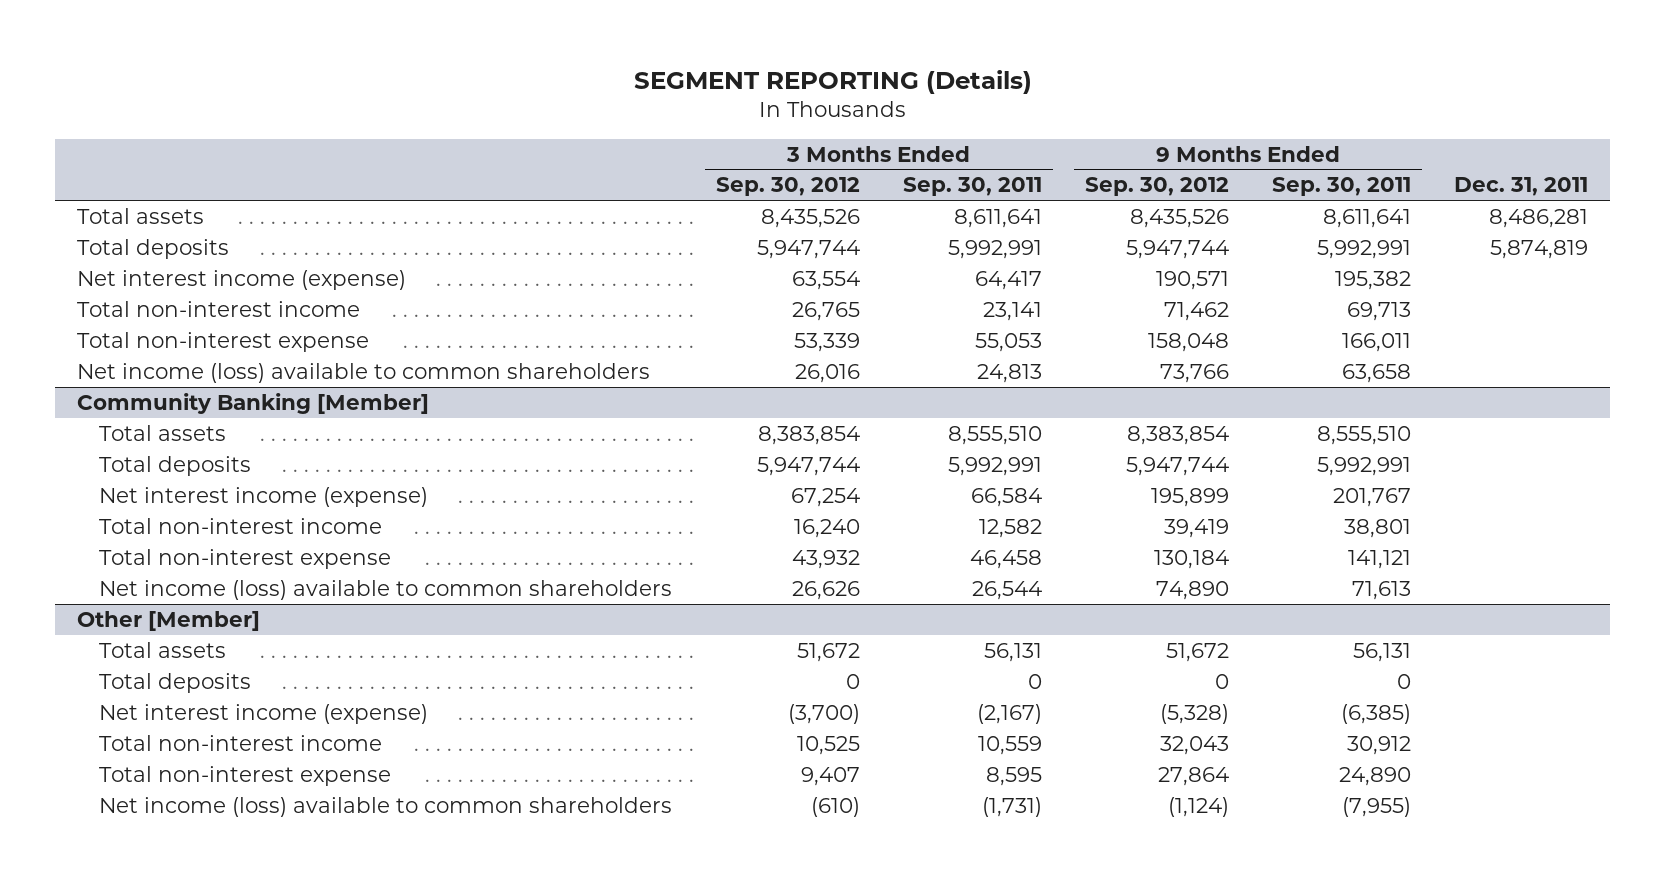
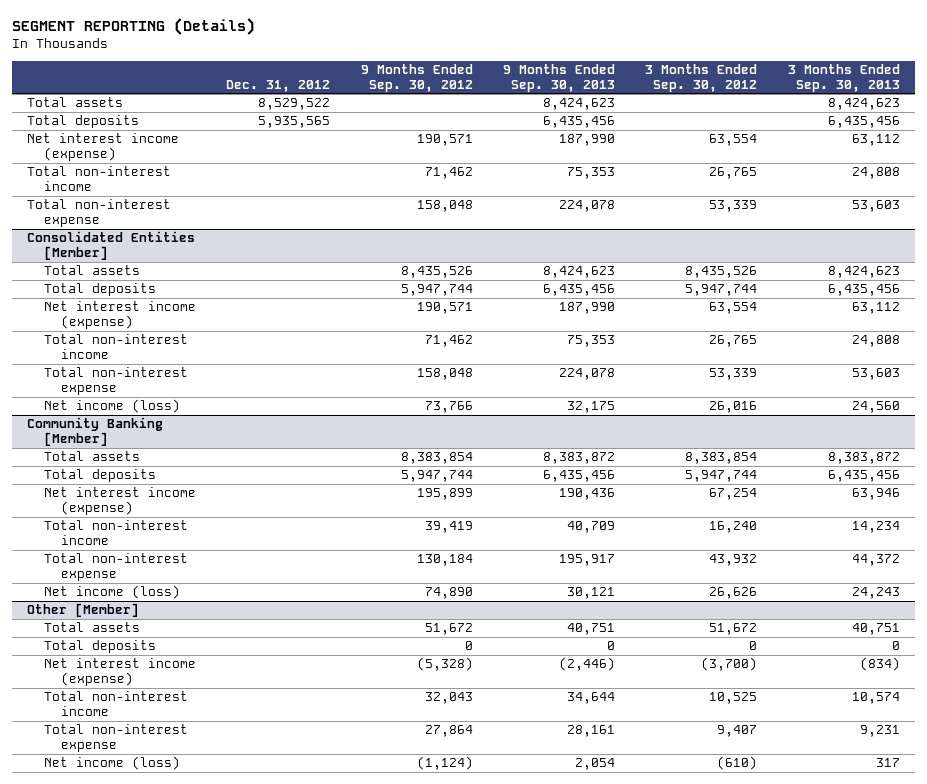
- | 3 Months Ended Sep. 30, 2012 | 3 Months Ended Sep. 30, 2011 | 9 Months Ended Sep. 30, 2012 | 9 Months Ended Sep. 30, 2011 | Dec. 31, 2011
+ | Dec. 31, 2012 | 9 Months Ended Sep. 30, 2012 | 9 Months Ended Sep. 30, 2013 | 3 Months Ended Sep. 30, 2012 | 3 Months Ended Sep. 30, 2013
+ Total assets | 8,529,522 | | 8,424,623 | | 8,424,623
+ Total deposits | 5,935,565 | | 6,435,456 | | 6,435,456
+ Net interest income (expense) | | 190,571 | 187,990 | 63,554 | 63,112
+ Total non-interest income | | 71,462 | 75,353 | 26,765 | 24,808
+ Total non-interest expense | | 158,048 | 224,078 | 53,339 | 53,603
+ Consolidated Entities [Member]
- Net income (loss) available to common shareholders | 26,016 | 24,813 | 73,766 | 63,658 |
+ Net income (loss) | | 73,766 | 32,175 | 26,016 | 24,560
@ Community Banking [Member]
- Net income (loss) available to common shareholders | 26,626 | 26,544 | 74,890 | 71,613 |
+ Net income (loss) | | 74,890 | 30,121 | 26,626 | 24,243
@ Other [Member]
- Net income (loss) available to common shareholders | (610) | (1,731) | (1,124) | (7,955) |
+ Net income (loss) | | (1,124) | 2,054 | (610) | 317

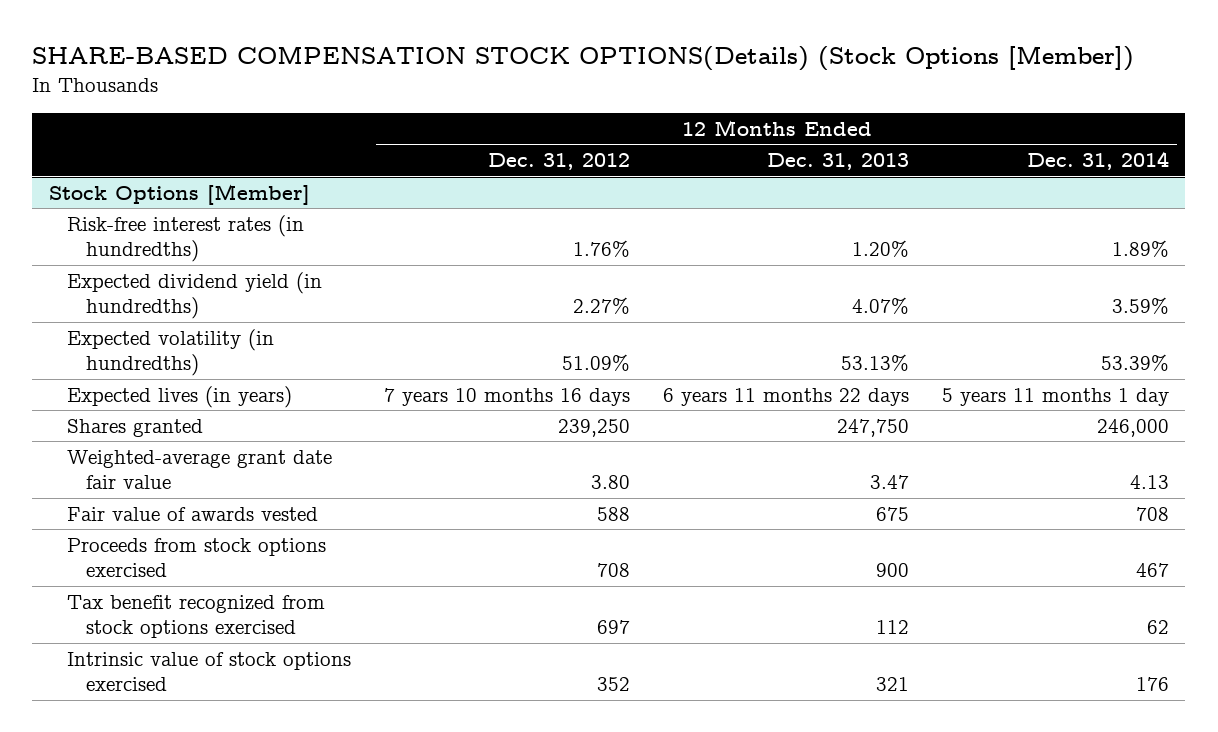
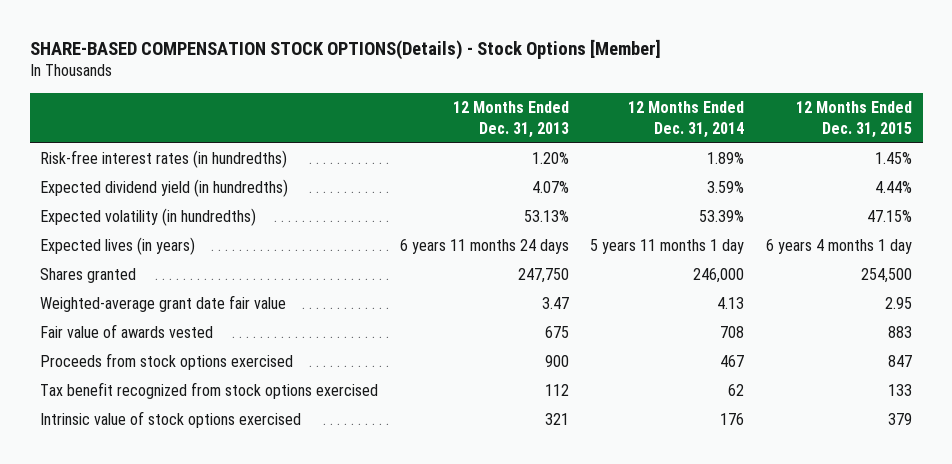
- SHARE-BASED COMPENSATION STOCK OPTIONS(Details) (Stock Options [Member])
+ SHARE-BASED COMPENSATION STOCK OPTIONS(Details) - Stock Options [Member]
- | 12 Months Ended Dec. 31, 2012 | 12 Months Ended Dec. 31, 2013 | 12 Months Ended Dec. 31, 2014
+ | 12 Months Ended Dec. 31, 2013 | 12 Months Ended Dec. 31, 2014 | 12 Months Ended Dec. 31, 2015
- Stock Options [Member]
- Expected lives (in years) | 7 years 10 months 16 days | 6 years 11 months 22 days | 5 years 11 months 1 day
+ Expected lives (in years) | 6 years 11 months 24 days | 5 years 11 months 1 day | 6 years 4 months 1 day

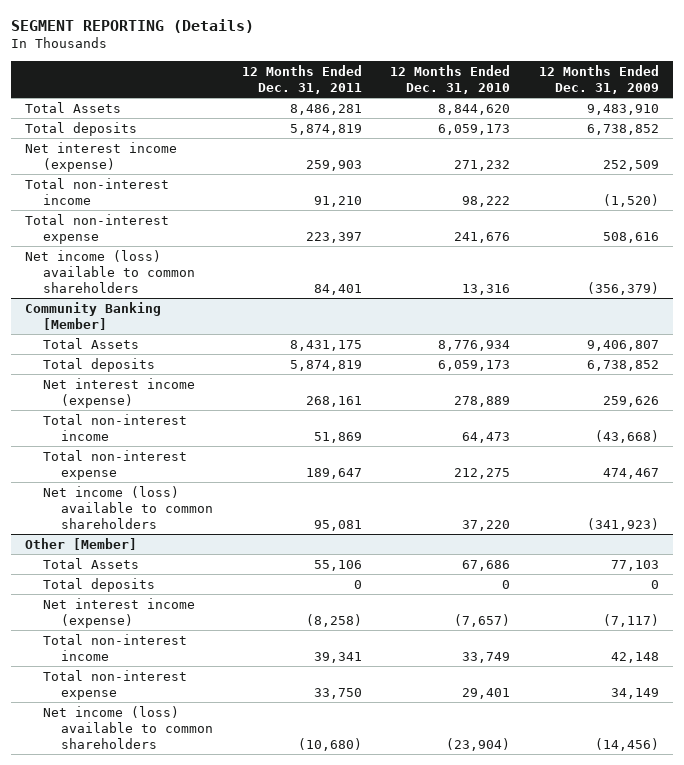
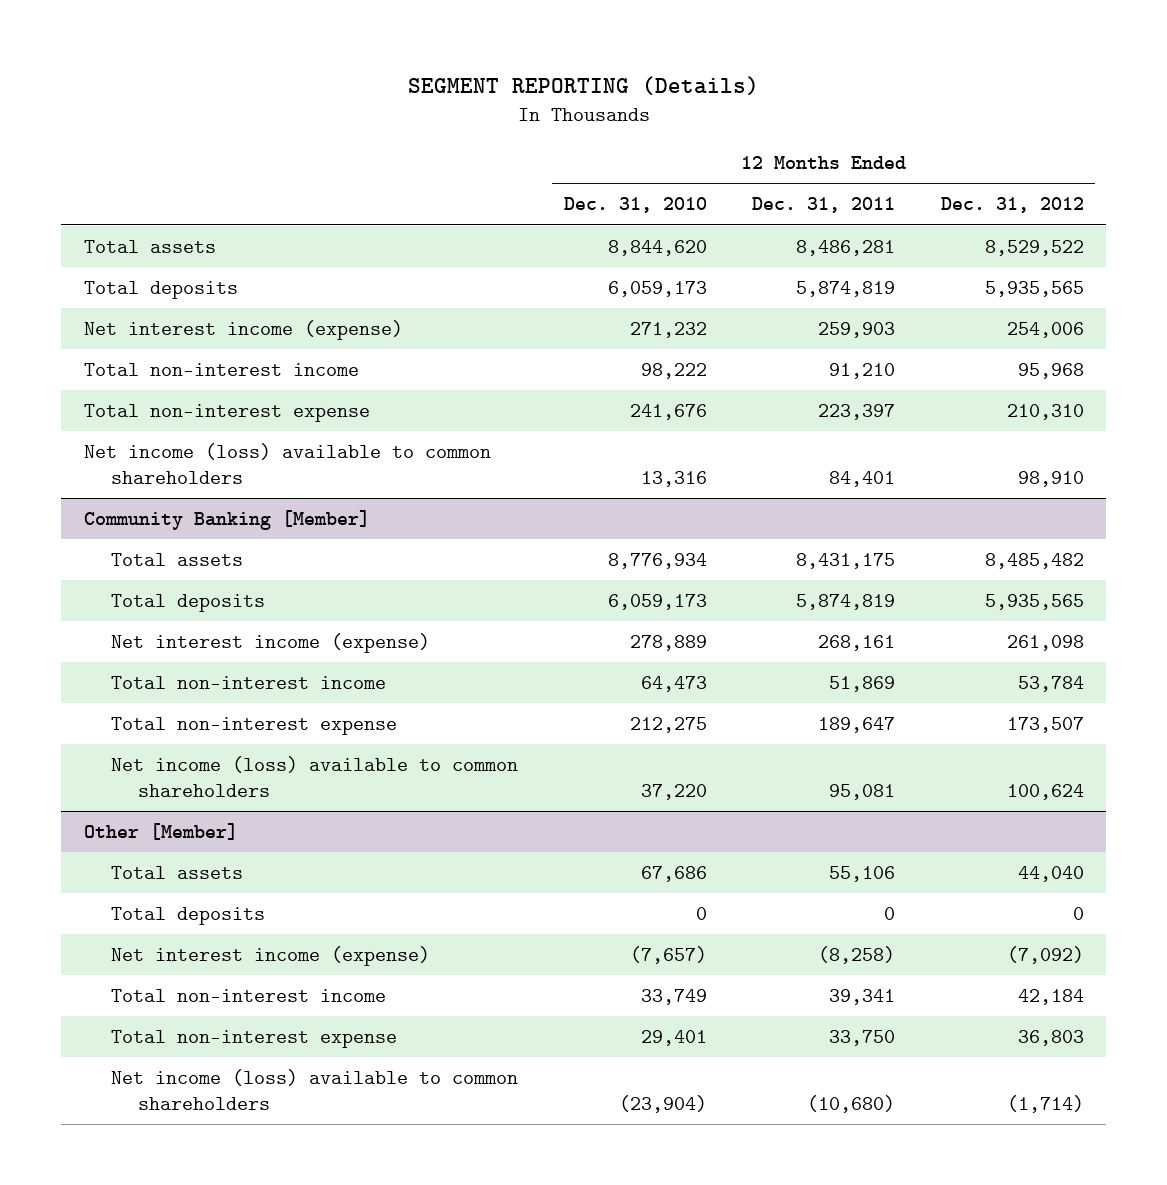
- | 12 Months Ended Dec. 31, 2011 | 12 Months Ended Dec. 31, 2010 | 12 Months Ended Dec. 31, 2009
+ | 12 Months Ended Dec. 31, 2010 | 12 Months Ended Dec. 31, 2011 | 12 Months Ended Dec. 31, 2012
- Total Assets | 8,486,281 | 8,844,620 | 9,483,910
+ Total assets | 8,844,620 | 8,486,281 | 8,529,522
@ Community Banking [Member]
- Total Assets | 8,431,175 | 8,776,934 | 9,406,807
+ Total assets | 8,776,934 | 8,431,175 | 8,485,482
@ Other [Member]
- Total Assets | 55,106 | 67,686 | 77,103
+ Total assets | 67,686 | 55,106 | 44,040

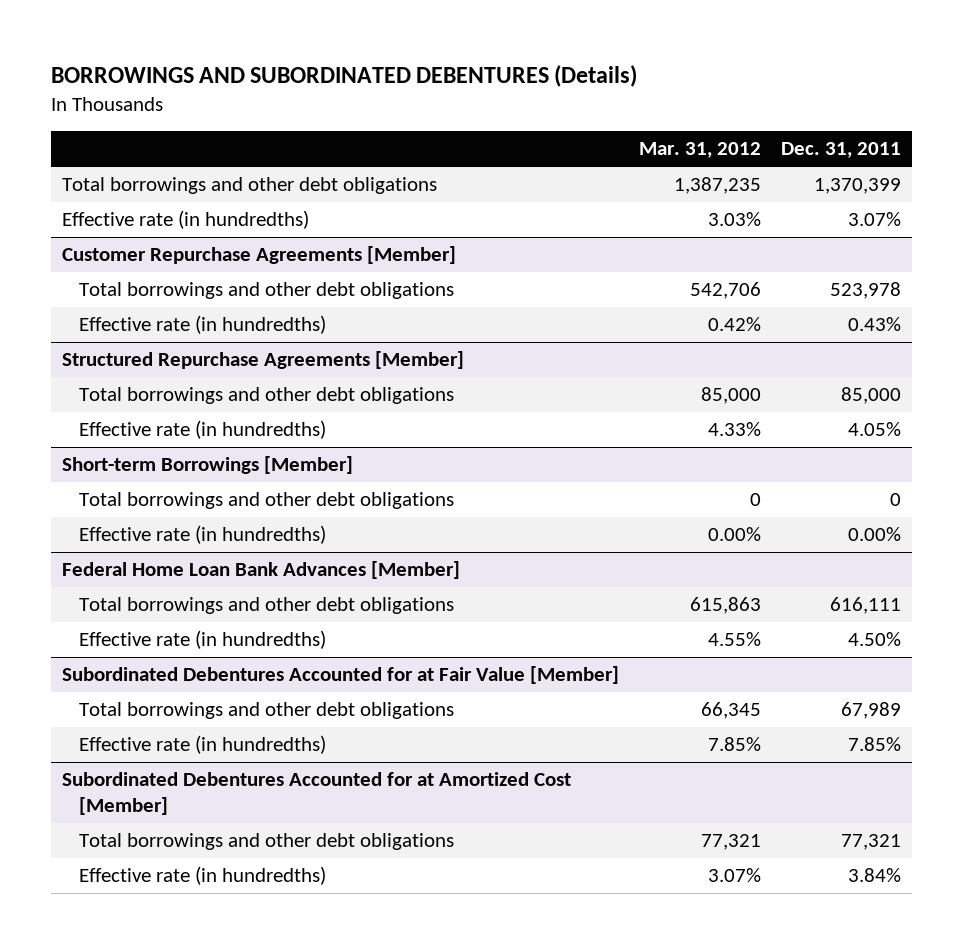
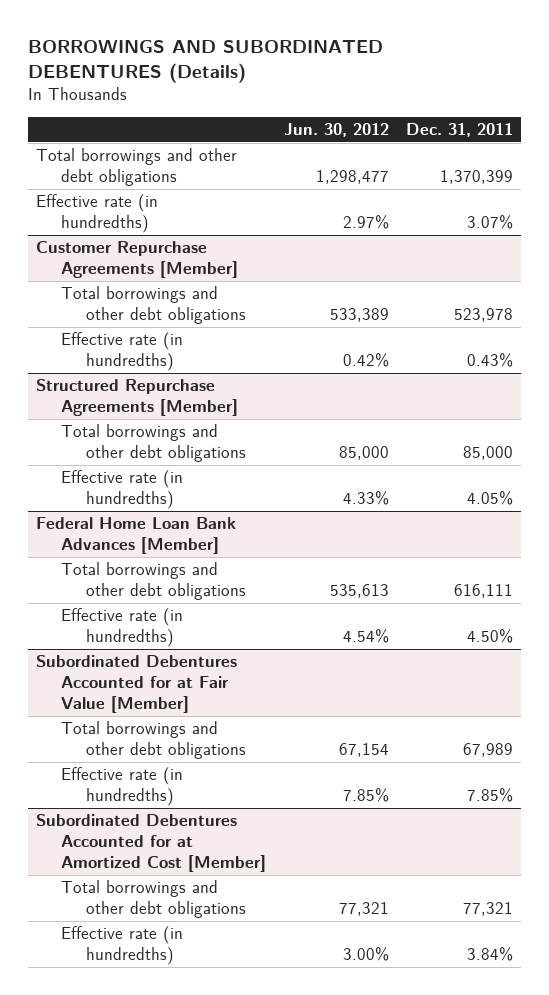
- | Mar. 31, 2012 | Dec. 31, 2011
+ | Jun. 30, 2012 | Dec. 31, 2011
- Short-term Borrowings [Member]
- Total borrowings and other debt obligations | 0 | 0
- Effective rate (in hundredths) | 0.00% | 0.00%

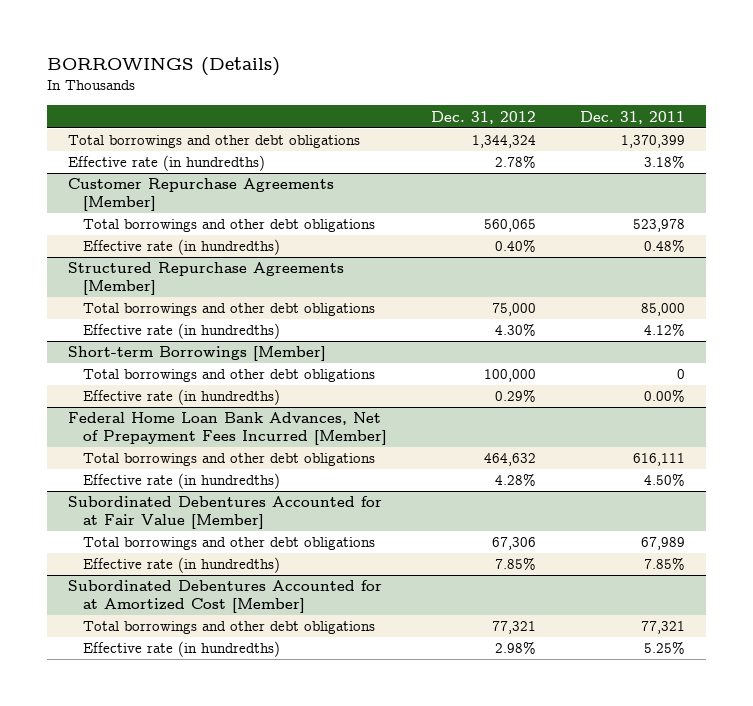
- BORROWINGS AND SUBORDINATED DEBENTURES (Details)
+ BORROWINGS (Details)
- | Jun. 30, 2012 | Dec. 31, 2011
+ | Dec. 31, 2012 | Dec. 31, 2011
- Effective rate (in hundredths) | 2.97% | 3.07%
+ Effective rate (in hundredths) | 2.78% | 3.18%
@ Customer Repurchase Agreements [Member]
- Effective rate (in hundredths) | 0.42% | 0.43%
+ Effective rate (in hundredths) | 0.40% | 0.48%
@ Structured Repurchase Agreements [Member]
- Effective rate (in hundredths) | 4.33% | 4.05%
- Federal Home Loan Bank Advances [Member]
@ Structured Repurchase Agreements [Member]
+ Effective rate (in hundredths) | 4.30% | 4.12%
+ Short-term Borrowings [Member]
+ Total borrowings and other debt obligations | 100,000 | 0
+ Effective rate (in hundredths) | 0.29% | 0.00%
+ Federal Home Loan Bank Advances, Net of Prepayment Fees Incurred [Member]
@ Subordinated Debentures Accounted for at Amortized Cost [Member]
- Effective rate (in hundredths) | 3.00% | 3.84%
+ Effective rate (in hundredths) | 2.98% | 5.25%

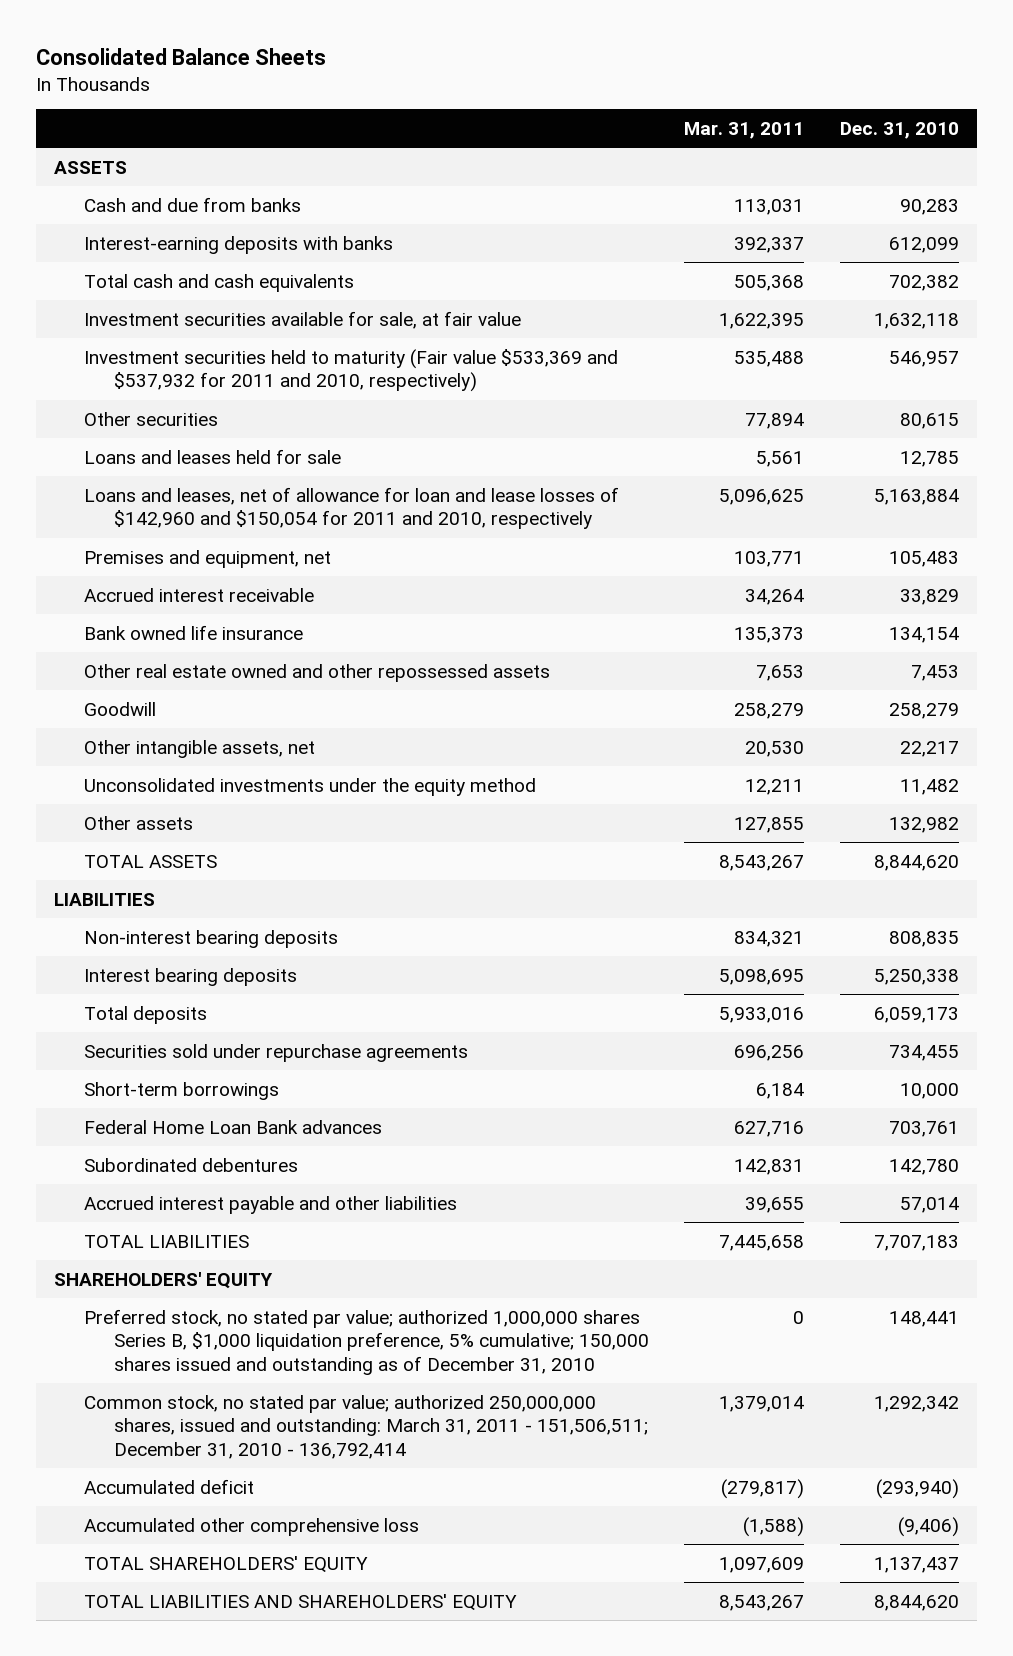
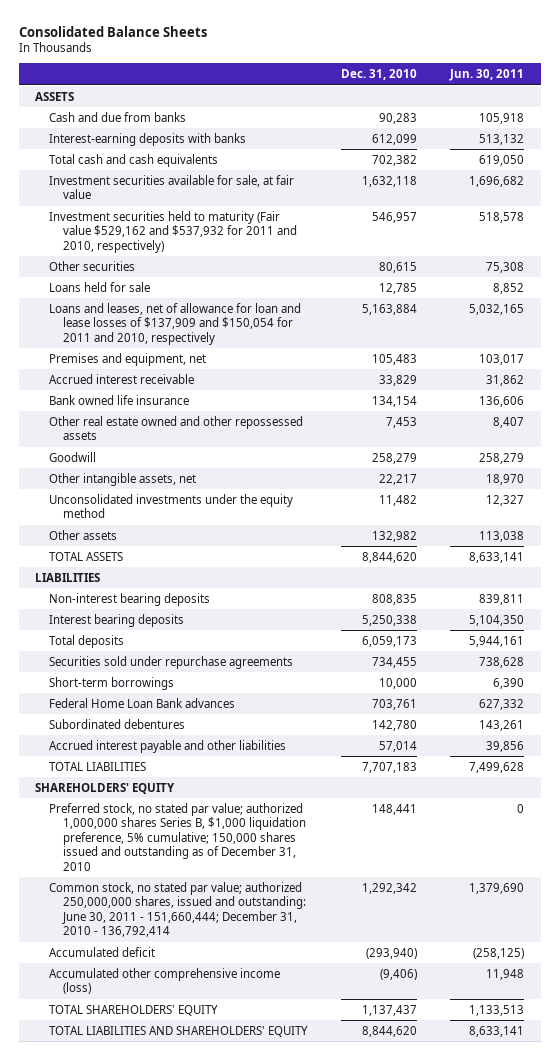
- | Mar. 31, 2011 | Dec. 31, 2010
+ | Dec. 31, 2010 | Jun. 30, 2011
- Investment securities held to maturity (Fair value $533,369 and $537,932 for 2011 and 2010, respectively) | 535,488 | 546,957
+ Investment securities held to maturity (Fair value $529,162 and $537,932 for 2011 and 2010, respectively) | 546,957 | 518,578
- Loans and leases held for sale | 5,561 | 12,785
- Loans and leases, net of allowance for loan and lease losses of $142,960 and $150,054 for 2011 and 2010, respectively | 5,096,625 | 5,163,884
+ Loans held for sale | 12,785 | 8,852
+ Loans and leases, net of allowance for loan and lease losses of $137,909 and $150,054 for 2011 and 2010, respectively | 5,163,884 | 5,032,165
- Common stock, no stated par value; authorized 250,000,000 shares, issued and outstanding: March 31, 2011 - 151,506,511; December 31, 2010 - 136,792,414 | 1,379,014 | 1,292,342
+ Common stock, no stated par value; authorized 250,000,000 shares, issued and outstanding: June 30, 2011 - 151,660,444; December 31, 2010 - 136,792,414 | 1,292,342 | 1,379,690
- Accumulated other comprehensive loss | (1,588) | (9,406)
+ Accumulated other comprehensive income (loss) | (9,406) | 11,948

